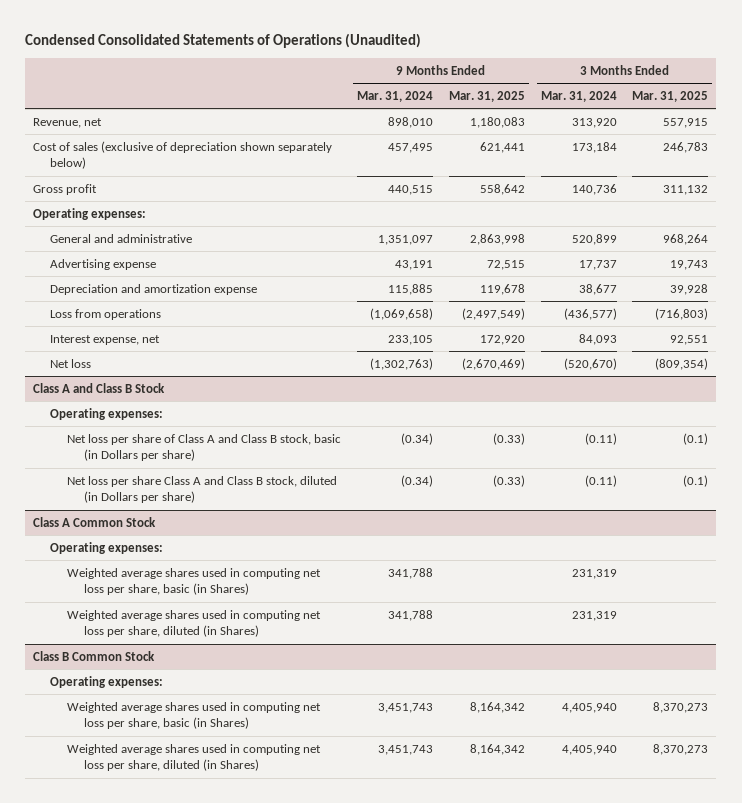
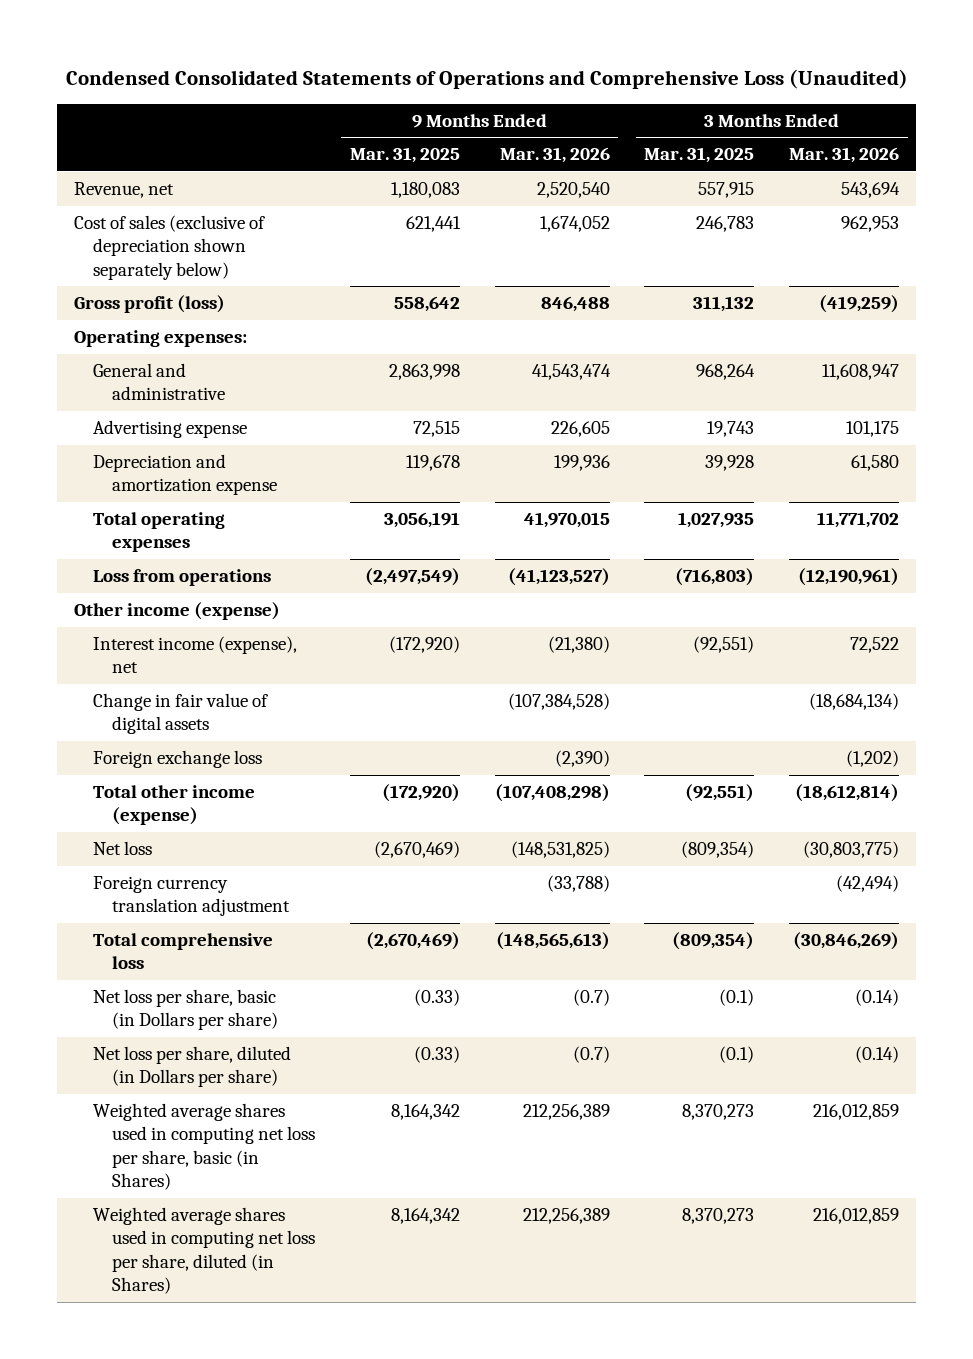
- Condensed Consolidated Statements of Operations (Unaudited)
+ Condensed Consolidated Statements of Operations and Comprehensive Loss (Unaudited)
- | 9 Months Ended Mar. 31, 2024 | 9 Months Ended Mar. 31, 2025 | 3 Months Ended Mar. 31, 2024 | 3 Months Ended Mar. 31, 2025
+ | 9 Months Ended Mar. 31, 2025 | 9 Months Ended Mar. 31, 2026 | 3 Months Ended Mar. 31, 2025 | 3 Months Ended Mar. 31, 2026
- Gross profit | 440,515 | 558,642 | 140,736 | 311,132
+ Gross profit (loss) | 558,642 | 846,488 | 311,132 | (419,259)
+ Total operating expenses | 3,056,191 | 41,970,015 | 1,027,935 | 11,771,702
- Interest expense, net | 233,105 | 172,920 | 84,093 | 92,551
+ Other income (expense)
+ Interest income (expense), net | (172,920) | (21,380) | (92,551) | 72,522
+ Change in fair value of digital assets | | (107,384,528) | | (18,684,134)
+ Foreign exchange loss | | (2,390) | | (1,202)
+ Total other income (expense) | (172,920) | (107,408,298) | (92,551) | (18,612,814)
- Class A and Class B Stock
- Operating expenses:
- Net loss per share of Class A and Class B stock, basic (in Dollars per share) | (0.34) | (0.33) | (0.11) | (0.1)
- Net loss per share Class A and Class B stock, diluted (in Dollars per share) | (0.34) | (0.33) | (0.11) | (0.1)
- Class A Common Stock
- Operating expenses:
- Weighted average shares used in computing net loss per share, basic (in Shares) | 341,788 | | 231,319 |
- Weighted average shares used in computing net loss per share, diluted (in Shares) | 341,788 | | 231,319 |
- Class B Common Stock
- Operating expenses:
+ Foreign currency translation adjustment | | (33,788) | | (42,494)
+ Total comprehensive loss | (2,670,469) | (148,565,613) | (809,354) | (30,846,269)
+ Net loss per share, basic (in Dollars per share) | (0.33) | (0.7) | (0.1) | (0.14)
+ Net loss per share, diluted (in Dollars per share) | (0.33) | (0.7) | (0.1) | (0.14)

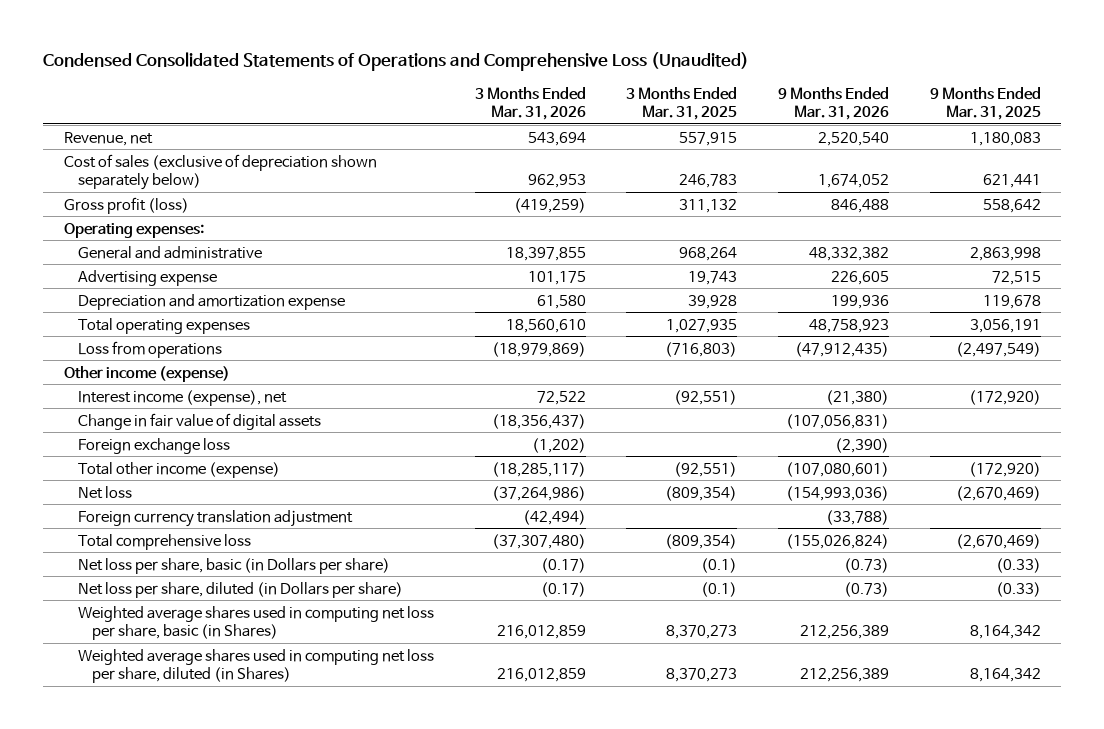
- | 9 Months Ended Mar. 31, 2025 | 9 Months Ended Mar. 31, 2026 | 3 Months Ended Mar. 31, 2025 | 3 Months Ended Mar. 31, 2026
+ | 3 Months Ended Mar. 31, 2026 | 3 Months Ended Mar. 31, 2025 | 9 Months Ended Mar. 31, 2026 | 9 Months Ended Mar. 31, 2025
- General and administrative | 2,863,998 | 41,543,474 | 968,264 | 11,608,947
+ General and administrative | 18,397,855 | 968,264 | 48,332,382 | 2,863,998
- Total operating expenses | 3,056,191 | 41,970,015 | 1,027,935 | 11,771,702
- Loss from operations | (2,497,549) | (41,123,527) | (716,803) | (12,190,961)
+ Total operating expenses | 18,560,610 | 1,027,935 | 48,758,923 | 3,056,191
+ Loss from operations | (18,979,869) | (716,803) | (47,912,435) | (2,497,549)
- Change in fair value of digital assets | | (107,384,528) | | (18,684,134)
+ Change in fair value of digital assets | (18,356,437) | | (107,056,831) |
- Total other income (expense) | (172,920) | (107,408,298) | (92,551) | (18,612,814)
- Net loss | (2,670,469) | (148,531,825) | (809,354) | (30,803,775)
+ Total other income (expense) | (18,285,117) | (92,551) | (107,080,601) | (172,920)
+ Net loss | (37,264,986) | (809,354) | (154,993,036) | (2,670,469)
- Total comprehensive loss | (2,670,469) | (148,565,613) | (809,354) | (30,846,269)
- Net loss per share, basic (in Dollars per share) | (0.33) | (0.7) | (0.1) | (0.14)
- Net loss per share, diluted (in Dollars per share) | (0.33) | (0.7) | (0.1) | (0.14)
+ Total comprehensive loss | (37,307,480) | (809,354) | (155,026,824) | (2,670,469)
+ Net loss per share, basic (in Dollars per share) | (0.17) | (0.1) | (0.73) | (0.33)
+ Net loss per share, diluted (in Dollars per share) | (0.17) | (0.1) | (0.73) | (0.33)

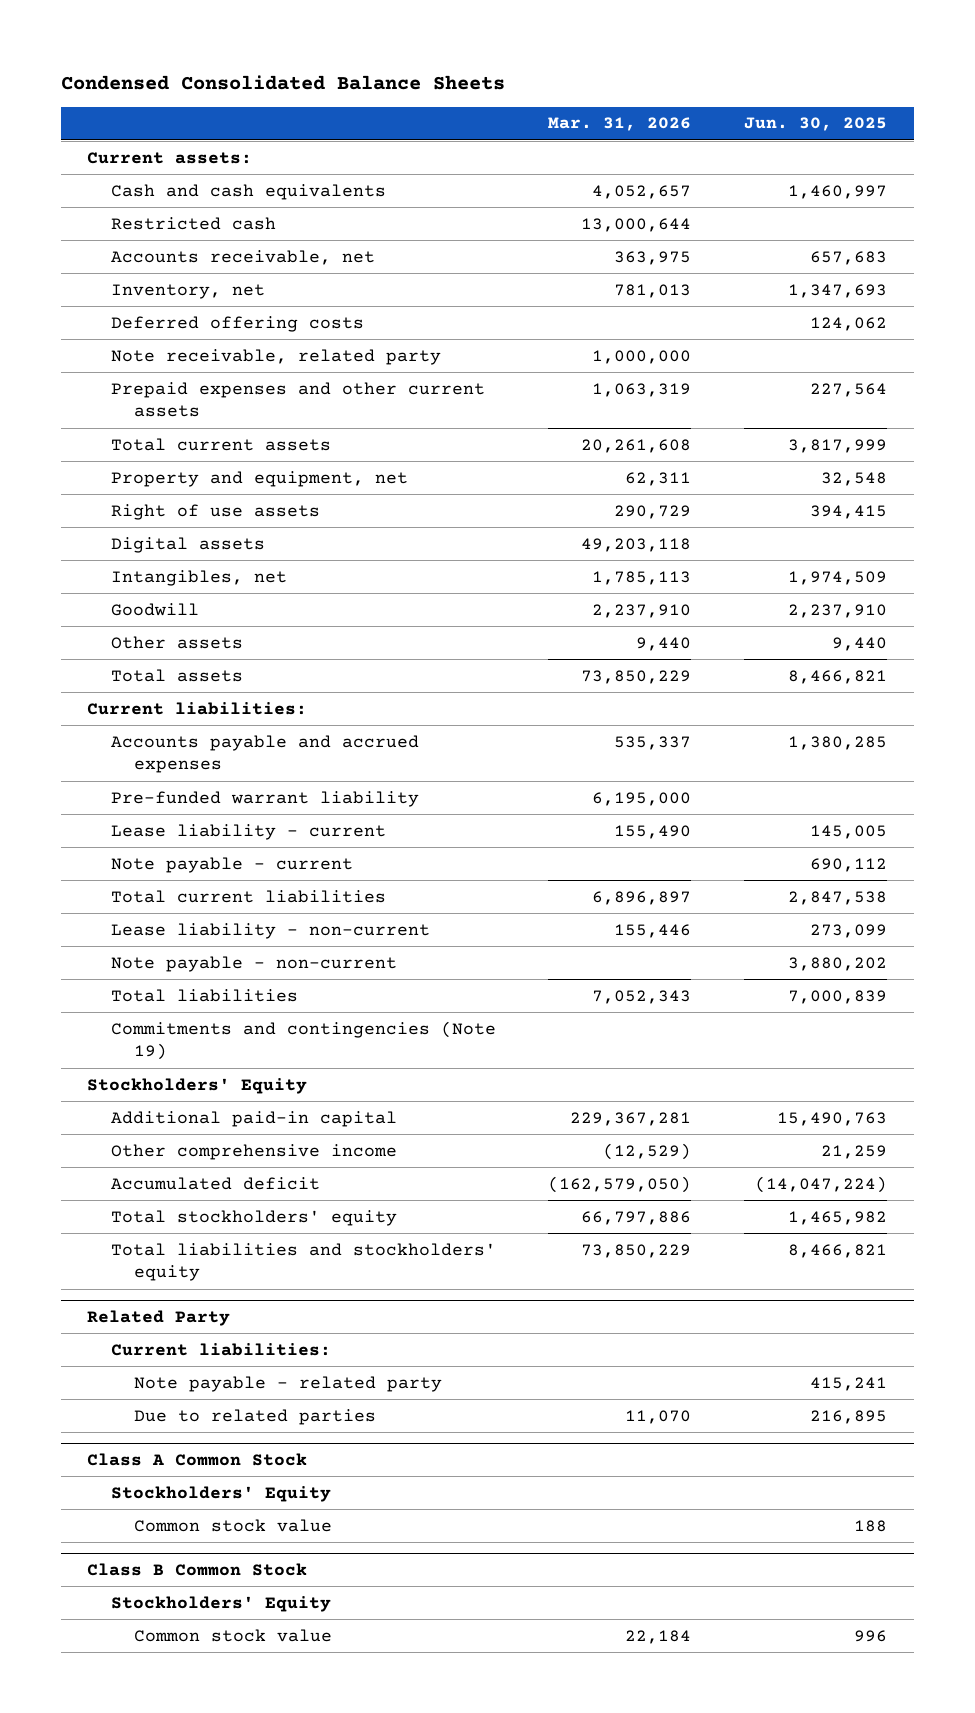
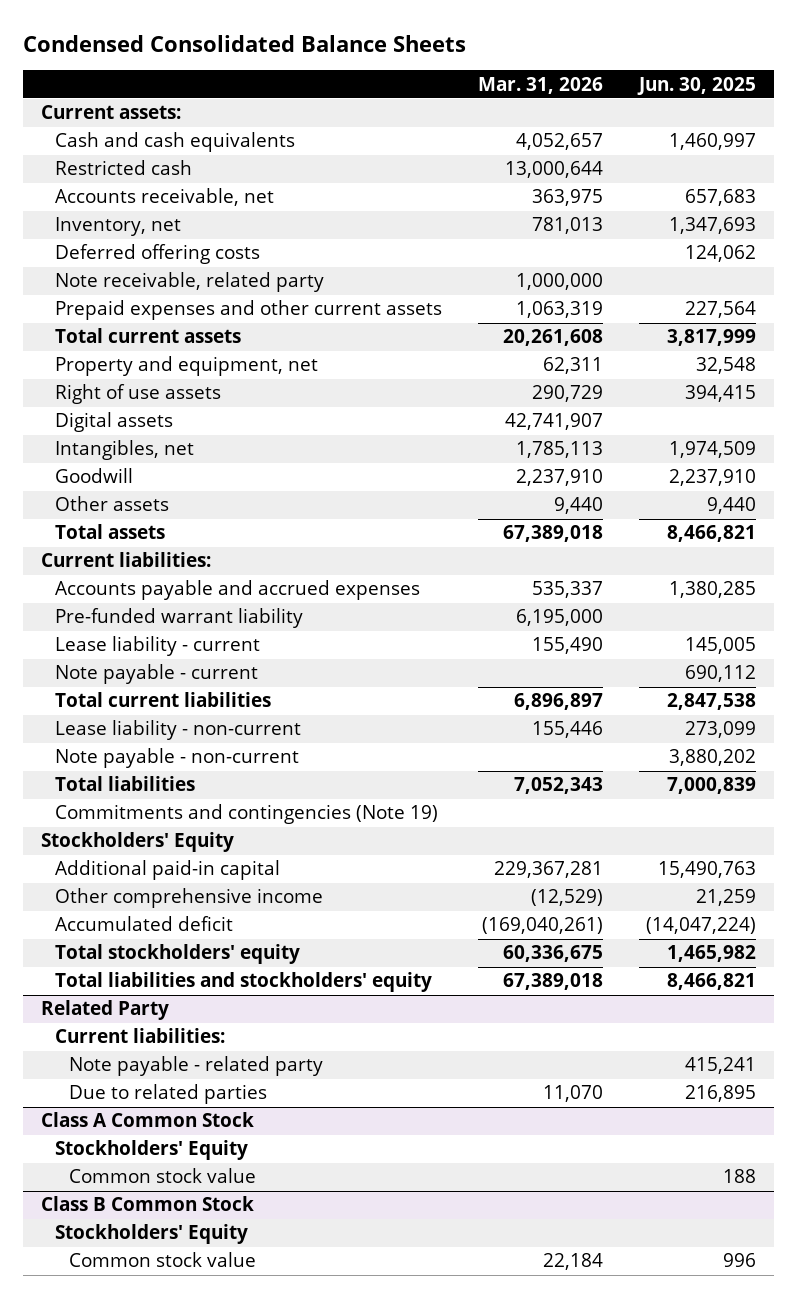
- Digital assets | 49,203,118 |
+ Digital assets | 42,741,907 |
- Total assets | 73,850,229 | 8,466,821
+ Total assets | 67,389,018 | 8,466,821
- Accumulated deficit | (162,579,050) | (14,047,224)
- Total stockholders' equity | 66,797,886 | 1,465,982
- Total liabilities and stockholders' equity | 73,850,229 | 8,466,821
+ Accumulated deficit | (169,040,261) | (14,047,224)
+ Total stockholders' equity | 60,336,675 | 1,465,982
+ Total liabilities and stockholders' equity | 67,389,018 | 8,466,821

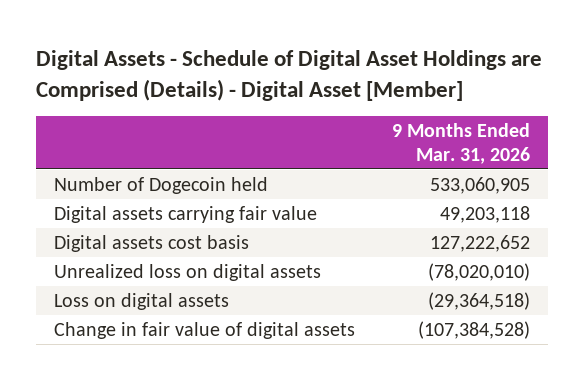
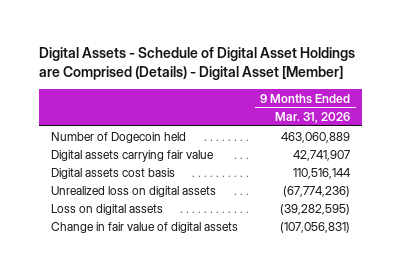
- Number of Dogecoin held | 533,060,905
- Digital assets carrying fair value | 49,203,118
- Digital assets cost basis | 127,222,652
- Unrealized loss on digital assets | (78,020,010)
- Loss on digital assets | (29,364,518)
- Change in fair value of digital assets | (107,384,528)
+ Number of Dogecoin held | 463,060,889
+ Digital assets carrying fair value | 42,741,907
+ Digital assets cost basis | 110,516,144
+ Unrealized loss on digital assets | (67,774,236)
+ Loss on digital assets | (39,282,595)
+ Change in fair value of digital assets | (107,056,831)

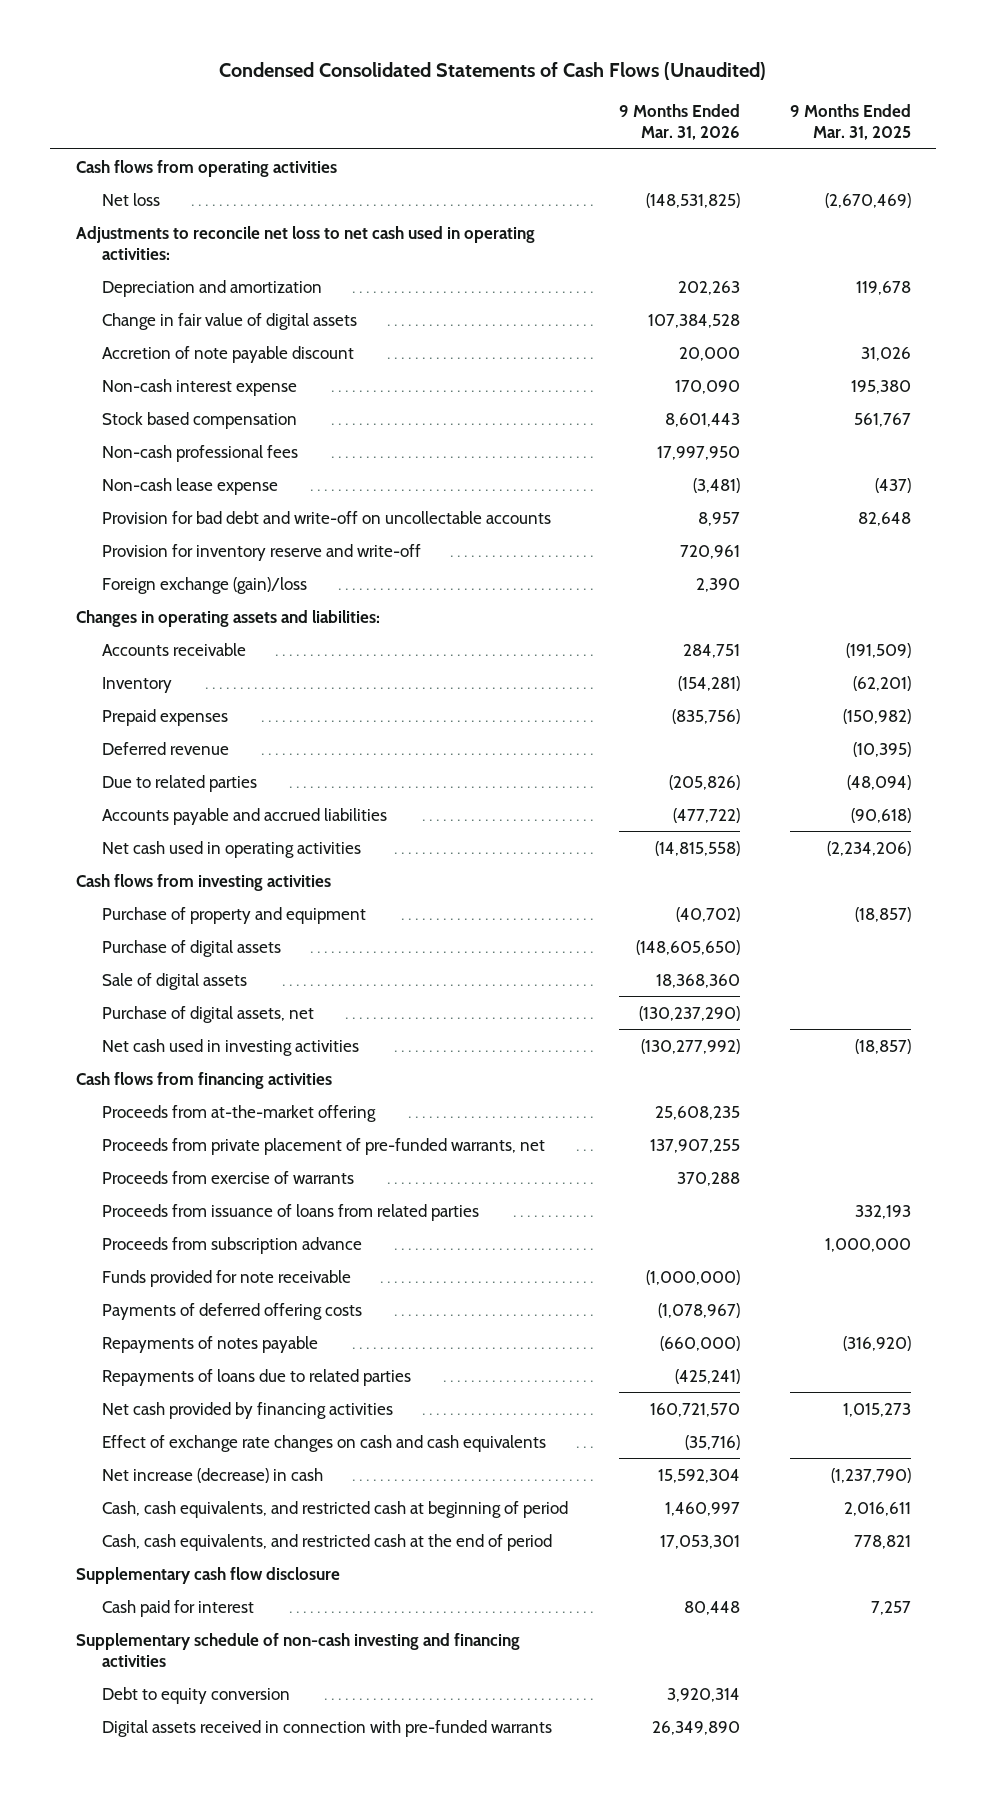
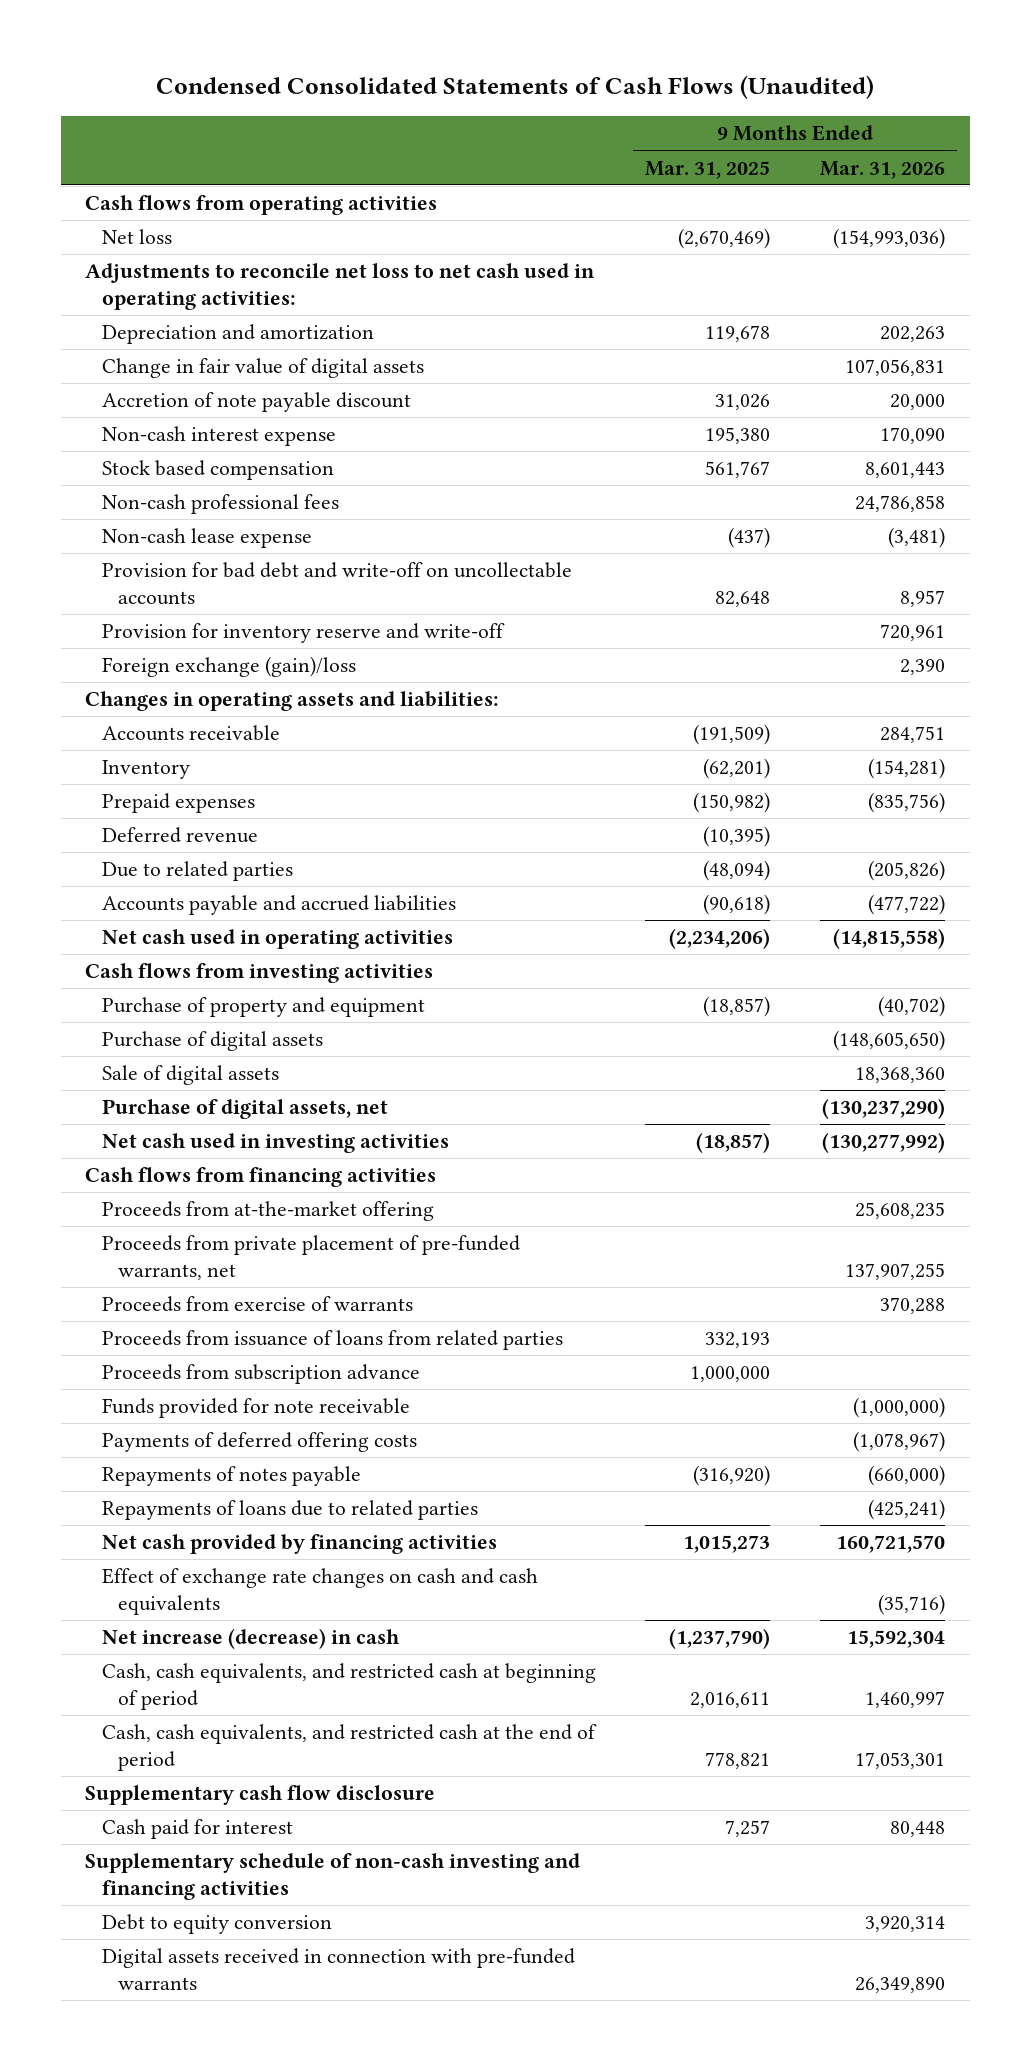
- | 9 Months Ended Mar. 31, 2026 | 9 Months Ended Mar. 31, 2025
+ | 9 Months Ended Mar. 31, 2025 | 9 Months Ended Mar. 31, 2026
- Net loss | (148,531,825) | (2,670,469)
+ Net loss | (2,670,469) | (154,993,036)
- Change in fair value of digital assets | 107,384,528 |
+ Change in fair value of digital assets | | 107,056,831
- Non-cash professional fees | 17,997,950 |
+ Non-cash professional fees | | 24,786,858

